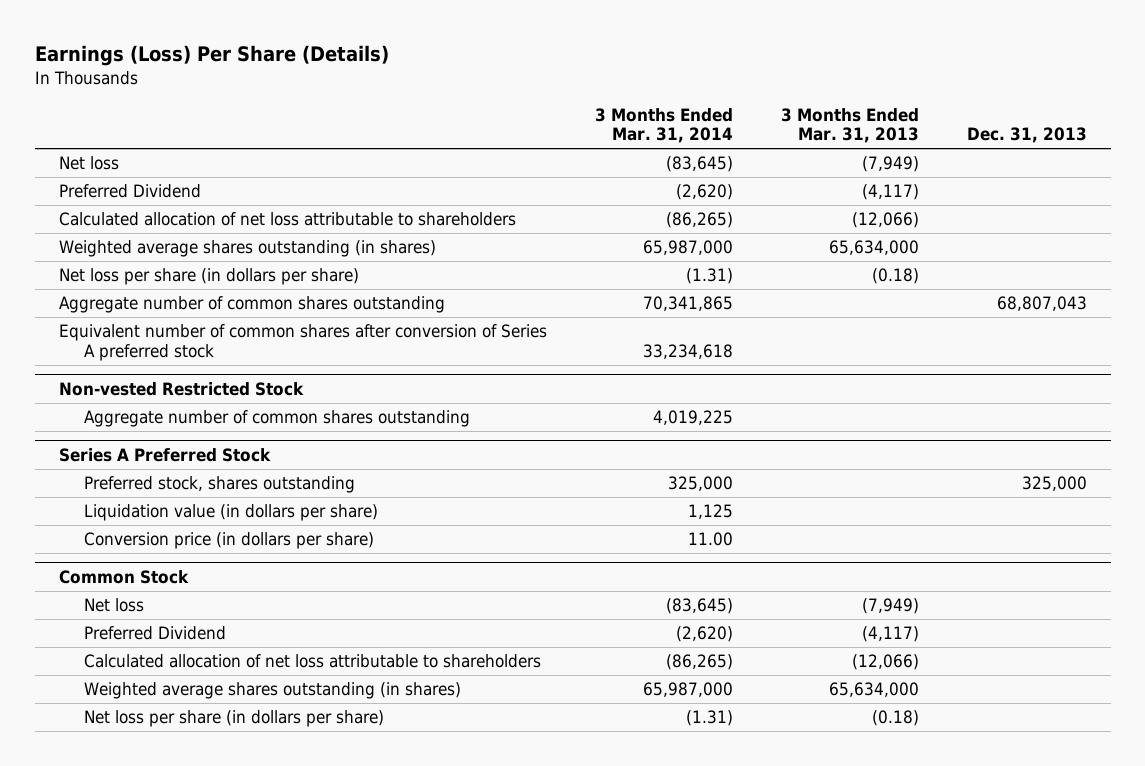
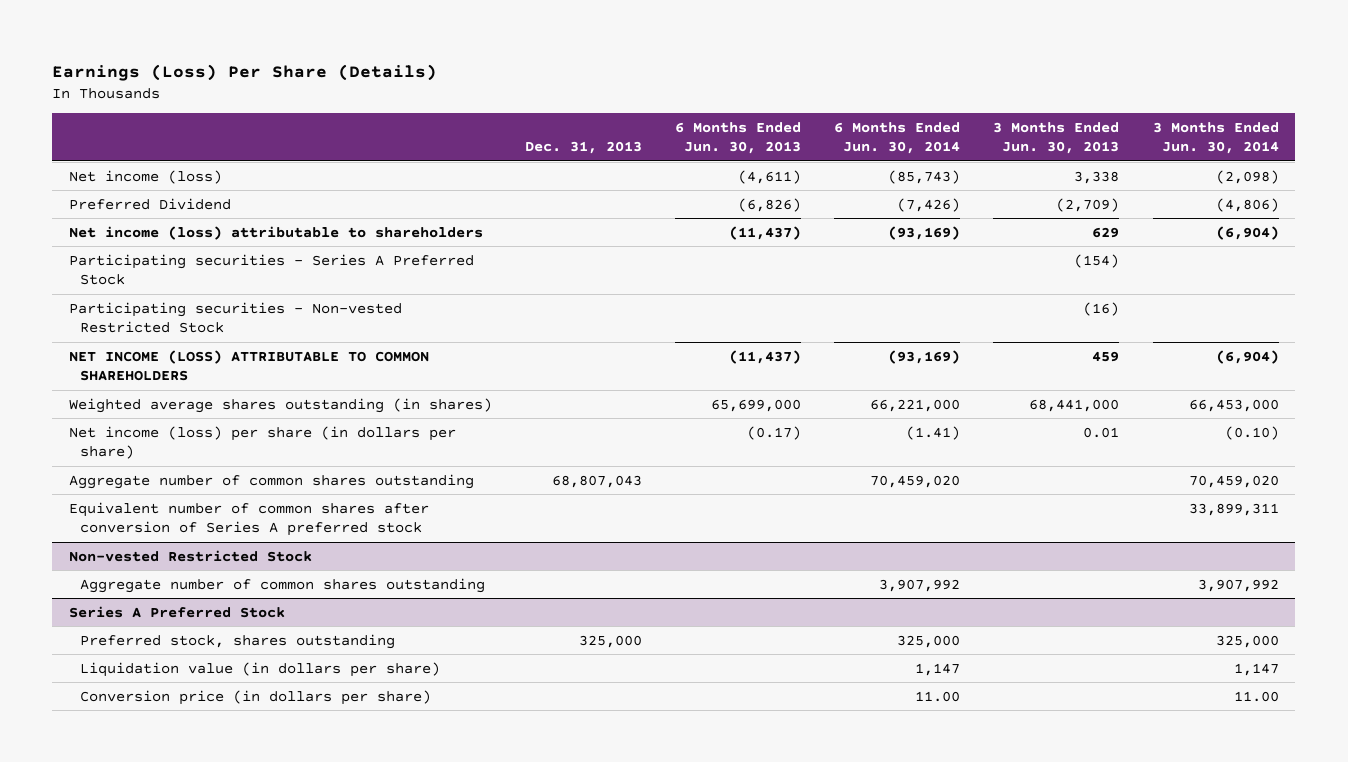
- | 3 Months Ended Mar. 31, 2014 | 3 Months Ended Mar. 31, 2013 | Dec. 31, 2013
+ | Dec. 31, 2013 | 6 Months Ended Jun. 30, 2013 | 6 Months Ended Jun. 30, 2014 | 3 Months Ended Jun. 30, 2013 | 3 Months Ended Jun. 30, 2014
- Net loss | (83,645) | (7,949) |
+ Net income (loss) | | (4,611) | (85,743) | 3,338 | (2,098)
- Calculated allocation of net loss attributable to shareholders | (86,265) | (12,066) |
+ Net income (loss) attributable to shareholders | | (11,437) | (93,169) | 629 | (6,904)
+ Participating securities - Series A Preferred Stock | | | | (154) |
+ Participating securities - Non-vested Restricted Stock | | | | (16) |
+ NET INCOME (LOSS) ATTRIBUTABLE TO COMMON SHAREHOLDERS | | (11,437) | (93,169) | 459 | (6,904)
- Net loss per share (in dollars per share) | (1.31) | (0.18) |
+ Net income (loss) per share (in dollars per share) | | (0.17) | (1.41) | 0.01 | (0.10)
- Common Stock
- Net loss | (83,645) | (7,949) |
- Preferred Dividend | (2,620) | (4,117) |
- Calculated allocation of net loss attributable to shareholders | (86,265) | (12,066) |
- Weighted average shares outstanding (in shares) | 65,987,000 | 65,634,000 |
- Net loss per share (in dollars per share) | (1.31) | (0.18) |

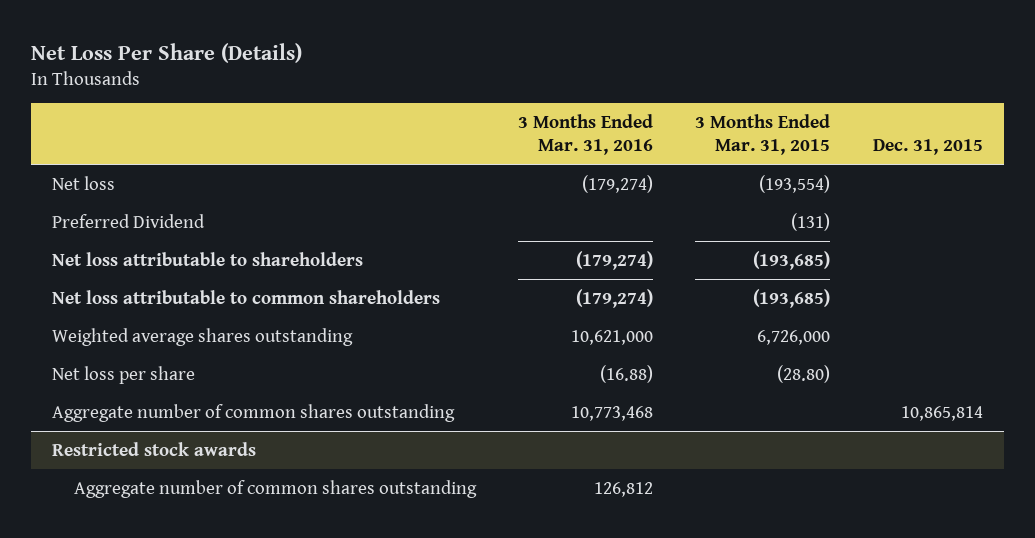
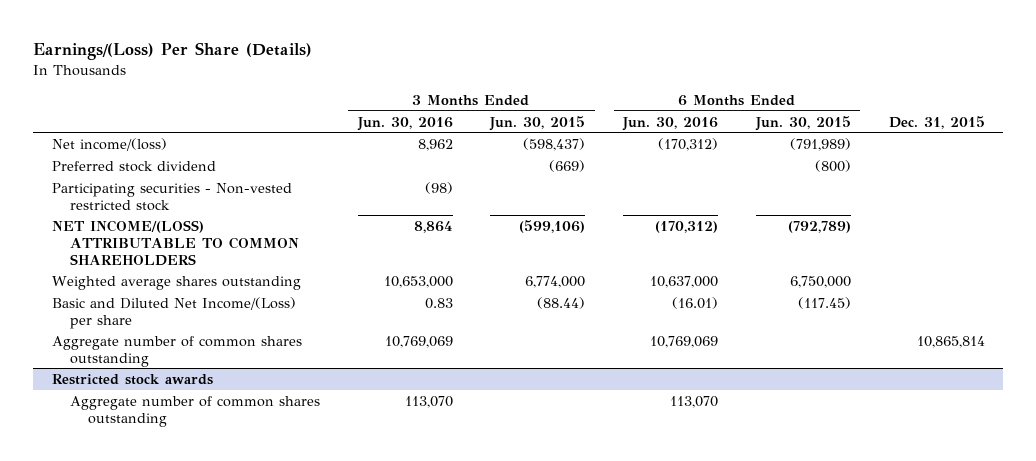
- Net Loss Per Share (Details)
+ Earnings/(Loss) Per Share (Details)
- | 3 Months Ended Mar. 31, 2016 | 3 Months Ended Mar. 31, 2015 | Dec. 31, 2015
+ | 3 Months Ended Jun. 30, 2016 | 3 Months Ended Jun. 30, 2015 | 6 Months Ended Jun. 30, 2016 | 6 Months Ended Jun. 30, 2015 | Dec. 31, 2015
- Net loss | (179,274) | (193,554) |
- Preferred Dividend | | (131) |
- Net loss attributable to shareholders | (179,274) | (193,685) |
- Net loss attributable to common shareholders | (179,274) | (193,685) |
+ Net income/(loss) | 8,962 | (598,437) | (170,312) | (791,989) |
+ Preferred stock dividend | | (669) | | (800) |
+ Participating securities - Non-vested restricted stock | (98) | | | |
+ NET INCOME/(LOSS) ATTRIBUTABLE TO COMMON SHAREHOLDERS | 8,864 | (599,106) | (170,312) | (792,789) |
- Net loss per share | (16.88) | (28.80) |
+ Basic and Diluted Net Income/(Loss) per share | 0.83 | (88.44) | (16.01) | (117.45) |

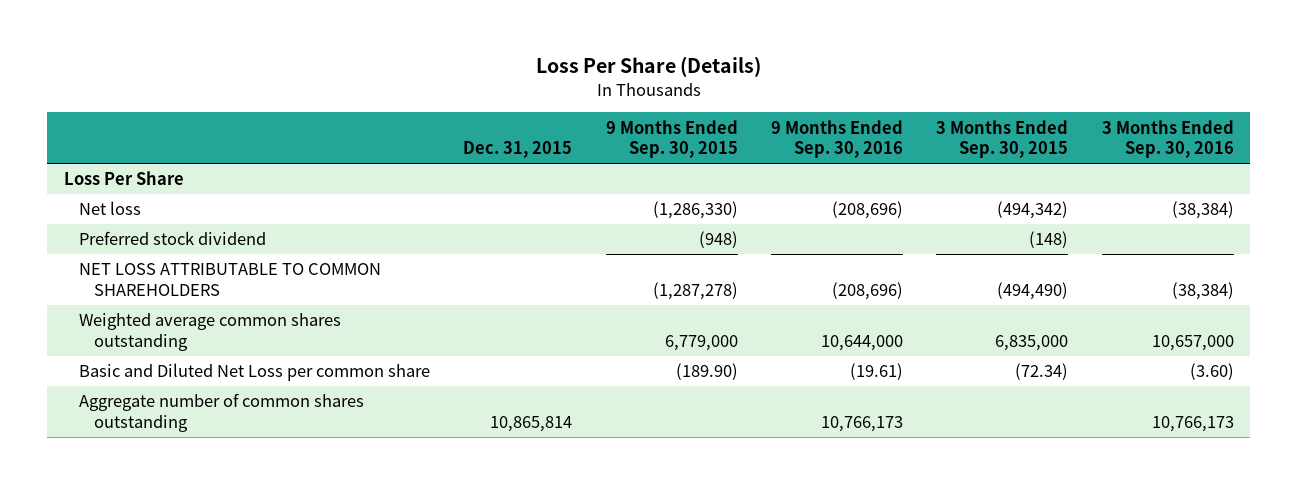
- Earnings/(Loss) Per Share (Details)
+ Loss Per Share (Details)
- | 3 Months Ended Jun. 30, 2016 | 3 Months Ended Jun. 30, 2015 | 6 Months Ended Jun. 30, 2016 | 6 Months Ended Jun. 30, 2015 | Dec. 31, 2015
+ | Dec. 31, 2015 | 9 Months Ended Sep. 30, 2015 | 9 Months Ended Sep. 30, 2016 | 3 Months Ended Sep. 30, 2015 | 3 Months Ended Sep. 30, 2016
- Net income/(loss) | 8,962 | (598,437) | (170,312) | (791,989) |
+ Loss Per Share
+ Net loss | | (1,286,330) | (208,696) | (494,342) | (38,384)
- Participating securities - Non-vested restricted stock | (98) | | | |
- NET INCOME/(LOSS) ATTRIBUTABLE TO COMMON SHAREHOLDERS | 8,864 | (599,106) | (170,312) | (792,789) |
- Weighted average shares outstanding | 10,653,000 | 6,774,000 | 10,637,000 | 6,750,000 |
- Basic and Diluted Net Income/(Loss) per share | 0.83 | (88.44) | (16.01) | (117.45) |
+ NET LOSS ATTRIBUTABLE TO COMMON SHAREHOLDERS | | (1,287,278) | (208,696) | (494,490) | (38,384)
+ Weighted average common shares outstanding | | 6,779,000 | 10,644,000 | 6,835,000 | 10,657,000
+ Basic and Diluted Net Loss per common share | | (189.90) | (19.61) | (72.34) | (3.60)
- Restricted stock awards
- Aggregate number of common shares outstanding | 113,070 | | 113,070 | |

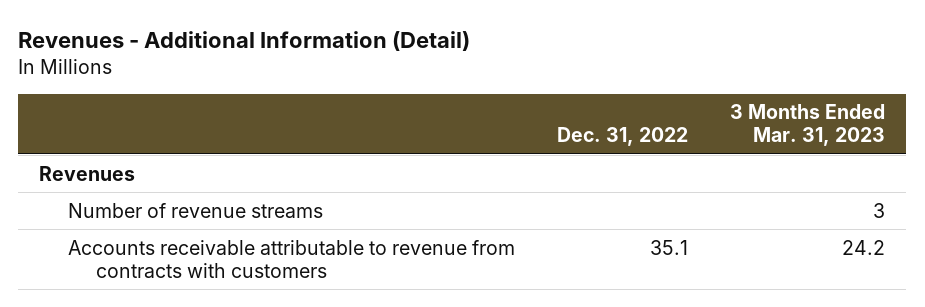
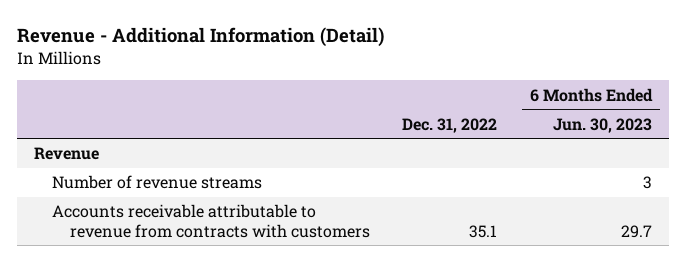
- Revenues - Additional Information (Detail)
+ Revenue - Additional Information (Detail)
- | Dec. 31, 2022 | 3 Months Ended Mar. 31, 2023
+ | Dec. 31, 2022 | 6 Months Ended Jun. 30, 2023
- Revenues
+ Revenue

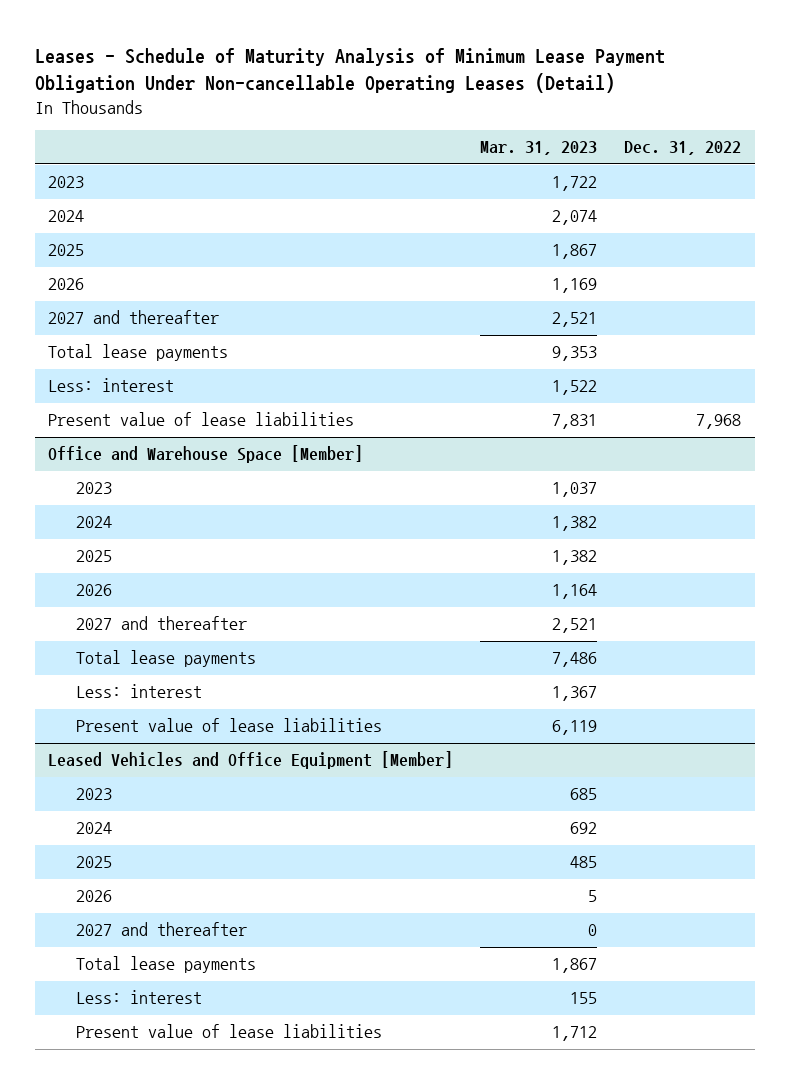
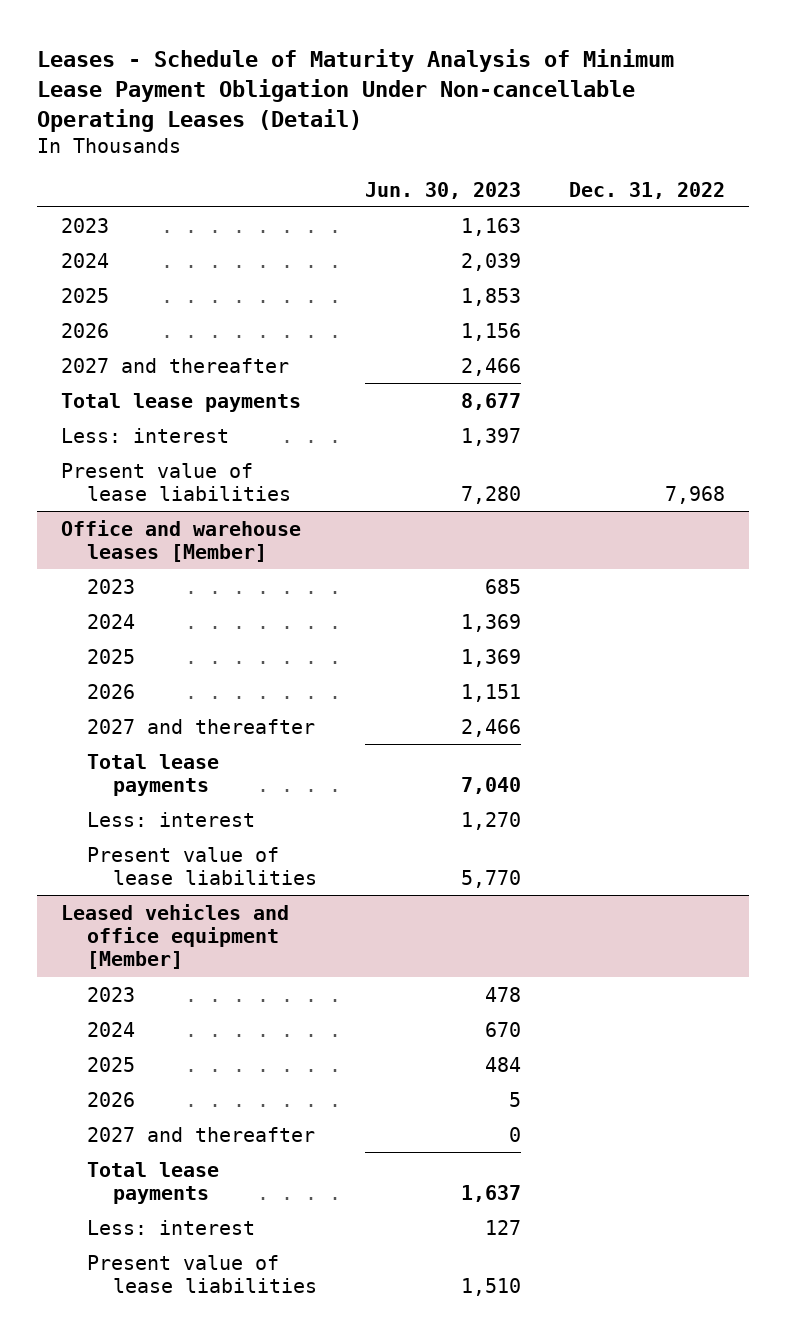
- | Mar. 31, 2023 | Dec. 31, 2022
+ | Jun. 30, 2023 | Dec. 31, 2022
- Office and Warehouse Space [Member]
+ Office and warehouse leases [Member]
- Leased Vehicles and Office Equipment [Member]
+ Leased vehicles and office equipment [Member]

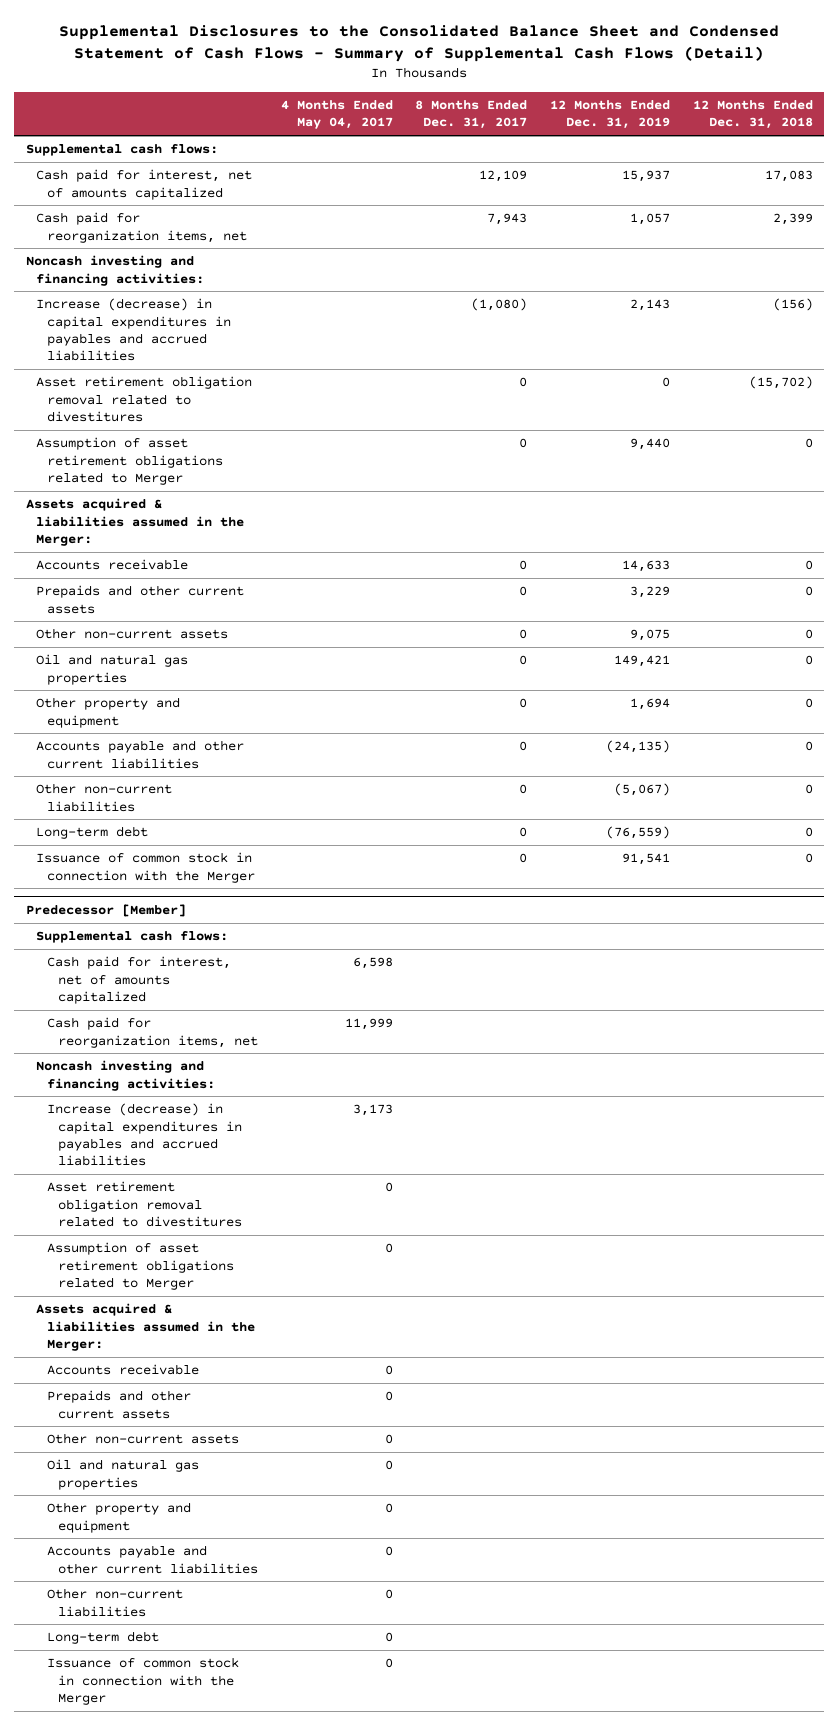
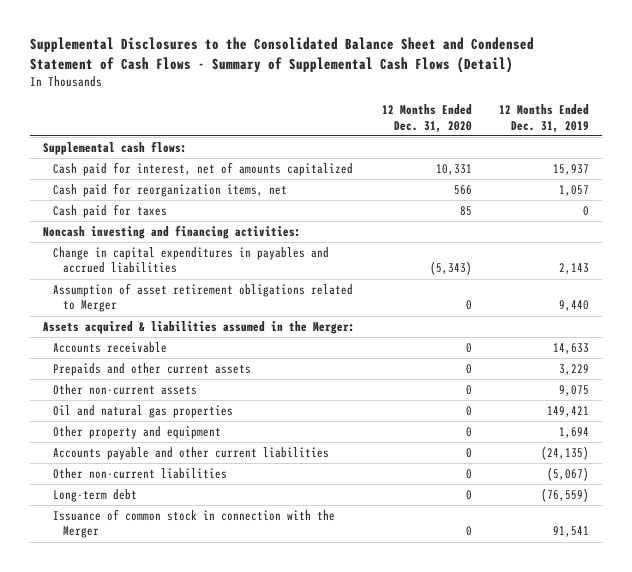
- | 4 Months Ended May 04, 2017 | 8 Months Ended Dec. 31, 2017 | 12 Months Ended Dec. 31, 2019 | 12 Months Ended Dec. 31, 2018
+ | 12 Months Ended Dec. 31, 2020 | 12 Months Ended Dec. 31, 2019
+ Cash paid for taxes | 85 | 0
- Increase (decrease) in capital expenditures in payables and accrued liabilities | | (1,080) | 2,143 | (156)
- Asset retirement obligation removal related to divestitures | | 0 | 0 | (15,702)
+ Change in capital expenditures in payables and accrued liabilities | (5,343) | 2,143
- Predecessor [Member]
- Supplemental cash flows:
- Cash paid for interest, net of amounts capitalized | 6,598 | | |
- Cash paid for reorganization items, net | 11,999 | | |
- Noncash investing and financing activities:
- Increase (decrease) in capital expenditures in payables and accrued liabilities | 3,173 | | |
- Asset retirement obligation removal related to divestitures | 0 | | |
- Assumption of asset retirement obligations related to Merger | 0 | | |
- Assets acquired & liabilities assumed in the Merger:
- Accounts receivable | 0 | | |
- Prepaids and other current assets | 0 | | |
- Other non-current assets | 0 | | |
- Oil and natural gas properties | 0 | | |
- Other property and equipment | 0 | | |
- Accounts payable and other current liabilities | 0 | | |
- Other non-current liabilities | 0 | | |
- Long-term debt | 0 | | |
- Issuance of common stock in connection with the Merger | 0 | | |

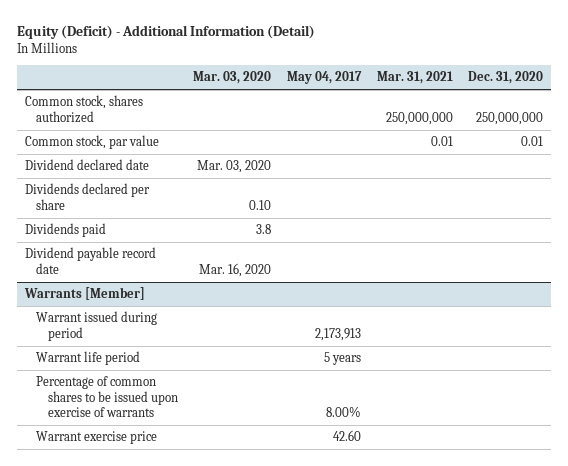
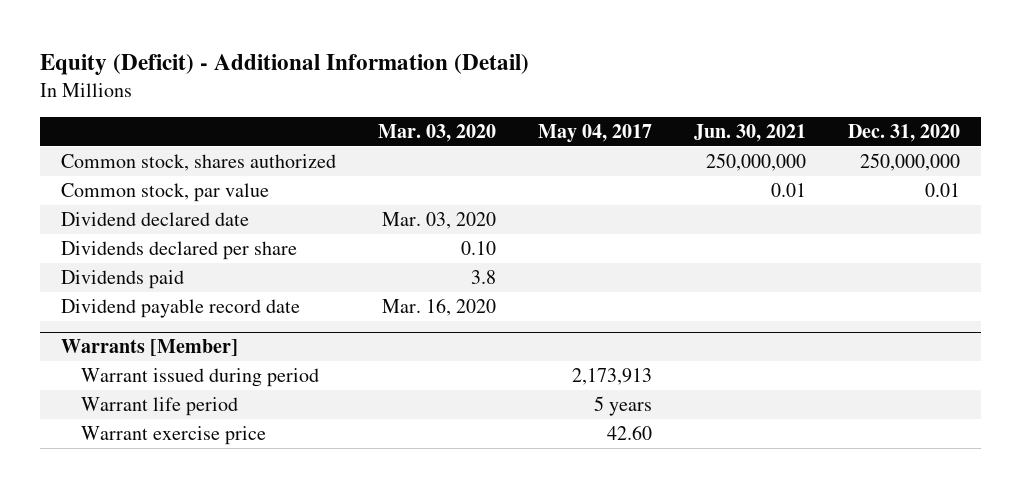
- | Mar. 03, 2020 | May 04, 2017 | Mar. 31, 2021 | Dec. 31, 2020
+ | Mar. 03, 2020 | May 04, 2017 | Jun. 30, 2021 | Dec. 31, 2020
@ Warrants [Member]
- Percentage of common shares to be issued upon exercise of warrants | | 8.00% | |

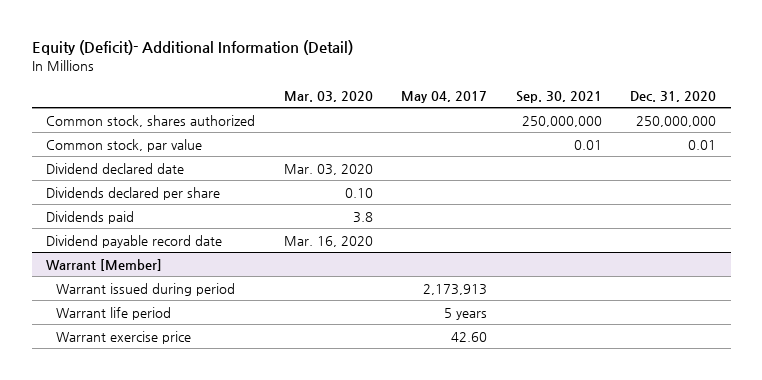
- Equity (Deficit) - Additional Information (Detail)
+ Equity (Deficit)- Additional Information (Detail)
- | Mar. 03, 2020 | May 04, 2017 | Jun. 30, 2021 | Dec. 31, 2020
+ | Mar. 03, 2020 | May 04, 2017 | Sep. 30, 2021 | Dec. 31, 2020
- Warrants [Member]
+ Warrant [Member]

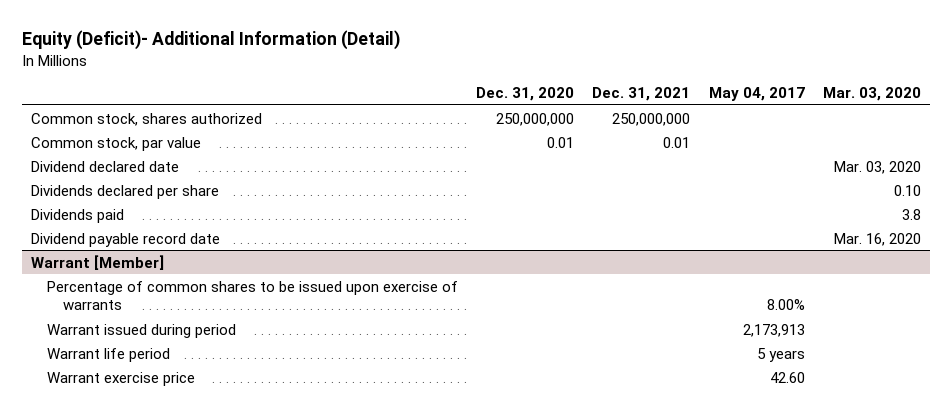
- | Mar. 03, 2020 | May 04, 2017 | Sep. 30, 2021 | Dec. 31, 2020
+ | Dec. 31, 2020 | Dec. 31, 2021 | May 04, 2017 | Mar. 03, 2020
@ Warrant [Member]
+ Percentage of common shares to be issued upon exercise of warrants | | | 8.00% |

